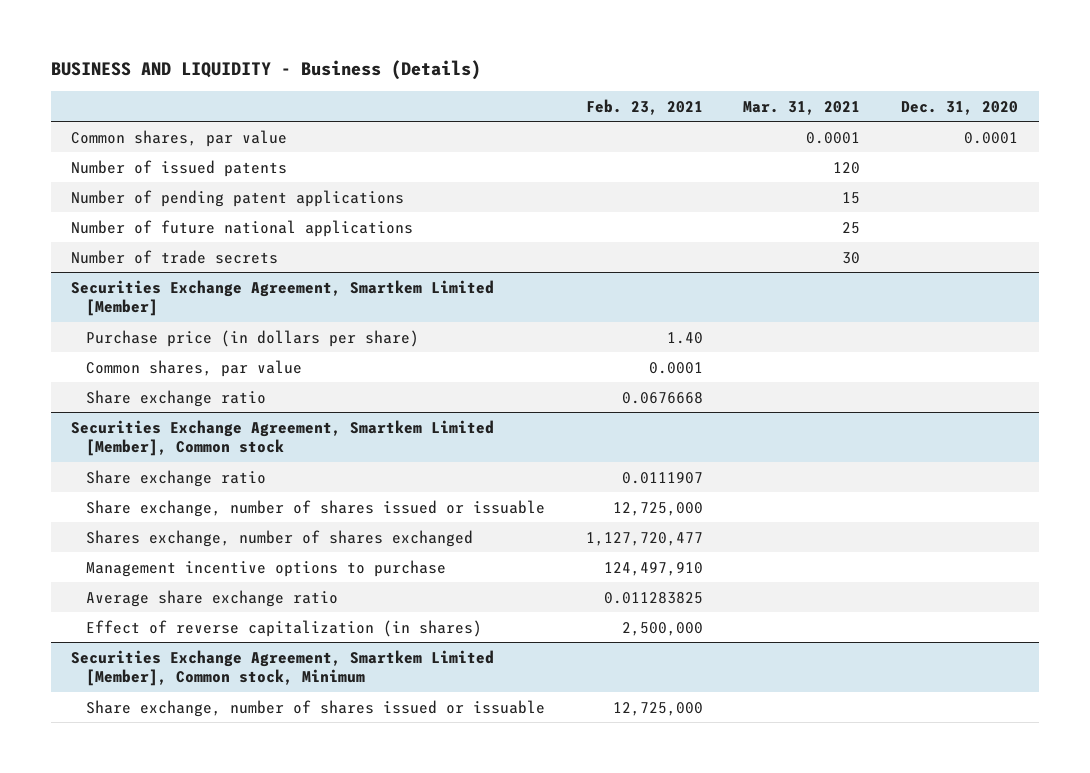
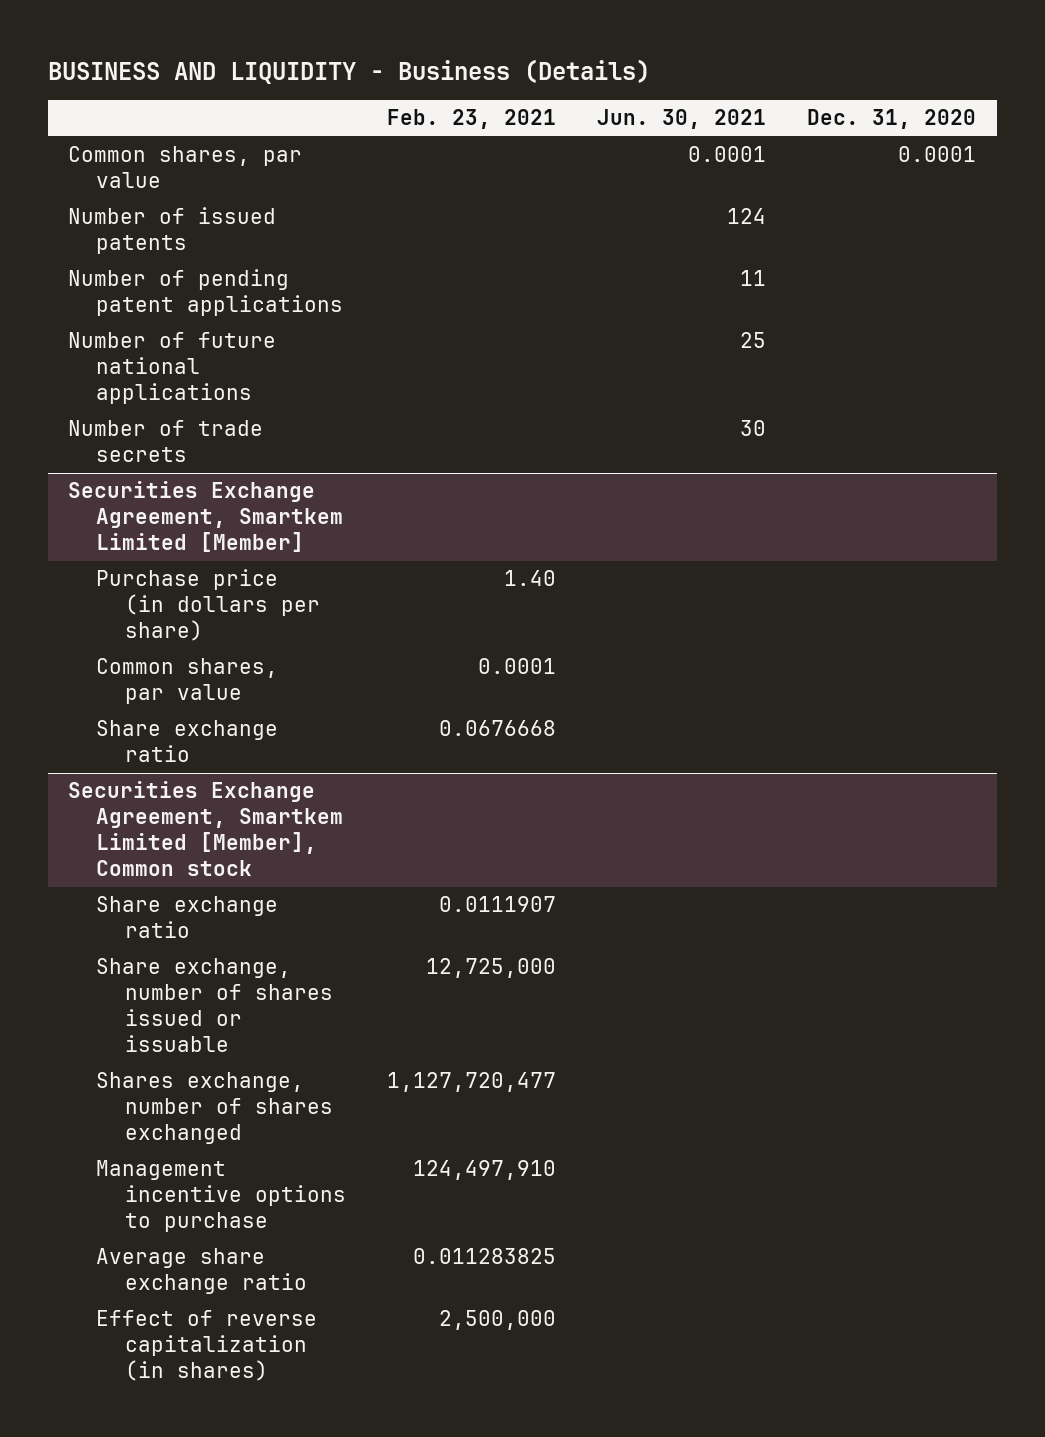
- | Feb. 23, 2021 | Mar. 31, 2021 | Dec. 31, 2020
+ | Feb. 23, 2021 | Jun. 30, 2021 | Dec. 31, 2020
- Securities Exchange Agreement, Smartkem Limited [Member], Common stock, Minimum
- Share exchange, number of shares issued or issuable | 12,725,000 | |

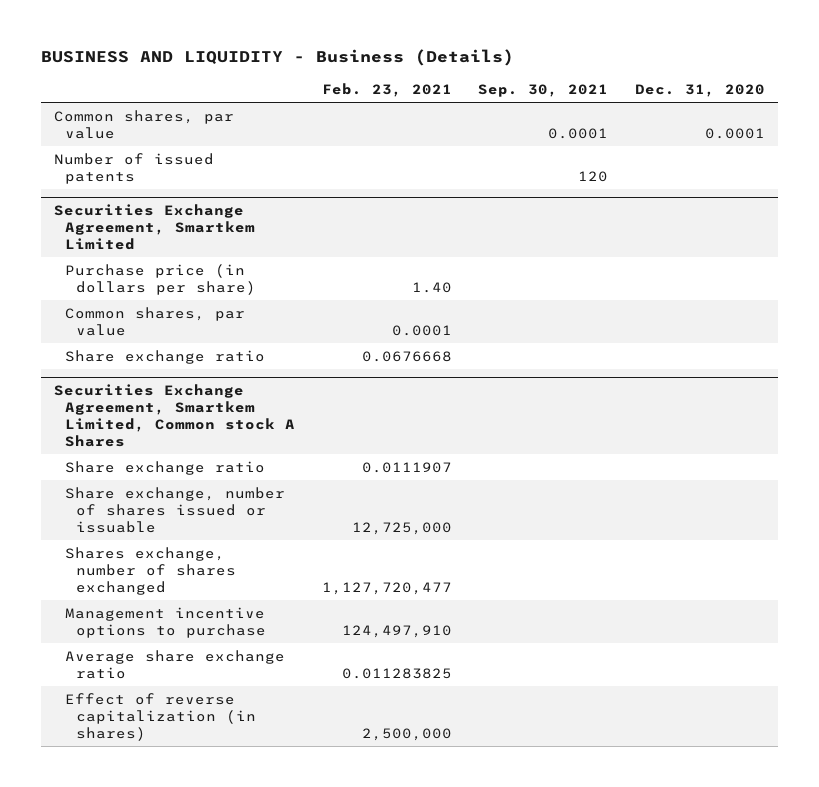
- | Feb. 23, 2021 | Jun. 30, 2021 | Dec. 31, 2020
+ | Feb. 23, 2021 | Sep. 30, 2021 | Dec. 31, 2020
- Number of pending patent applications | | 11 |
- Number of future national applications | | 25 |
- Number of trade secrets | | 30 |
- Securities Exchange Agreement, Smartkem Limited [Member]
+ Securities Exchange Agreement, Smartkem Limited
- Securities Exchange Agreement, Smartkem Limited [Member], Common stock
+ Securities Exchange Agreement, Smartkem Limited, Common stock A Shares

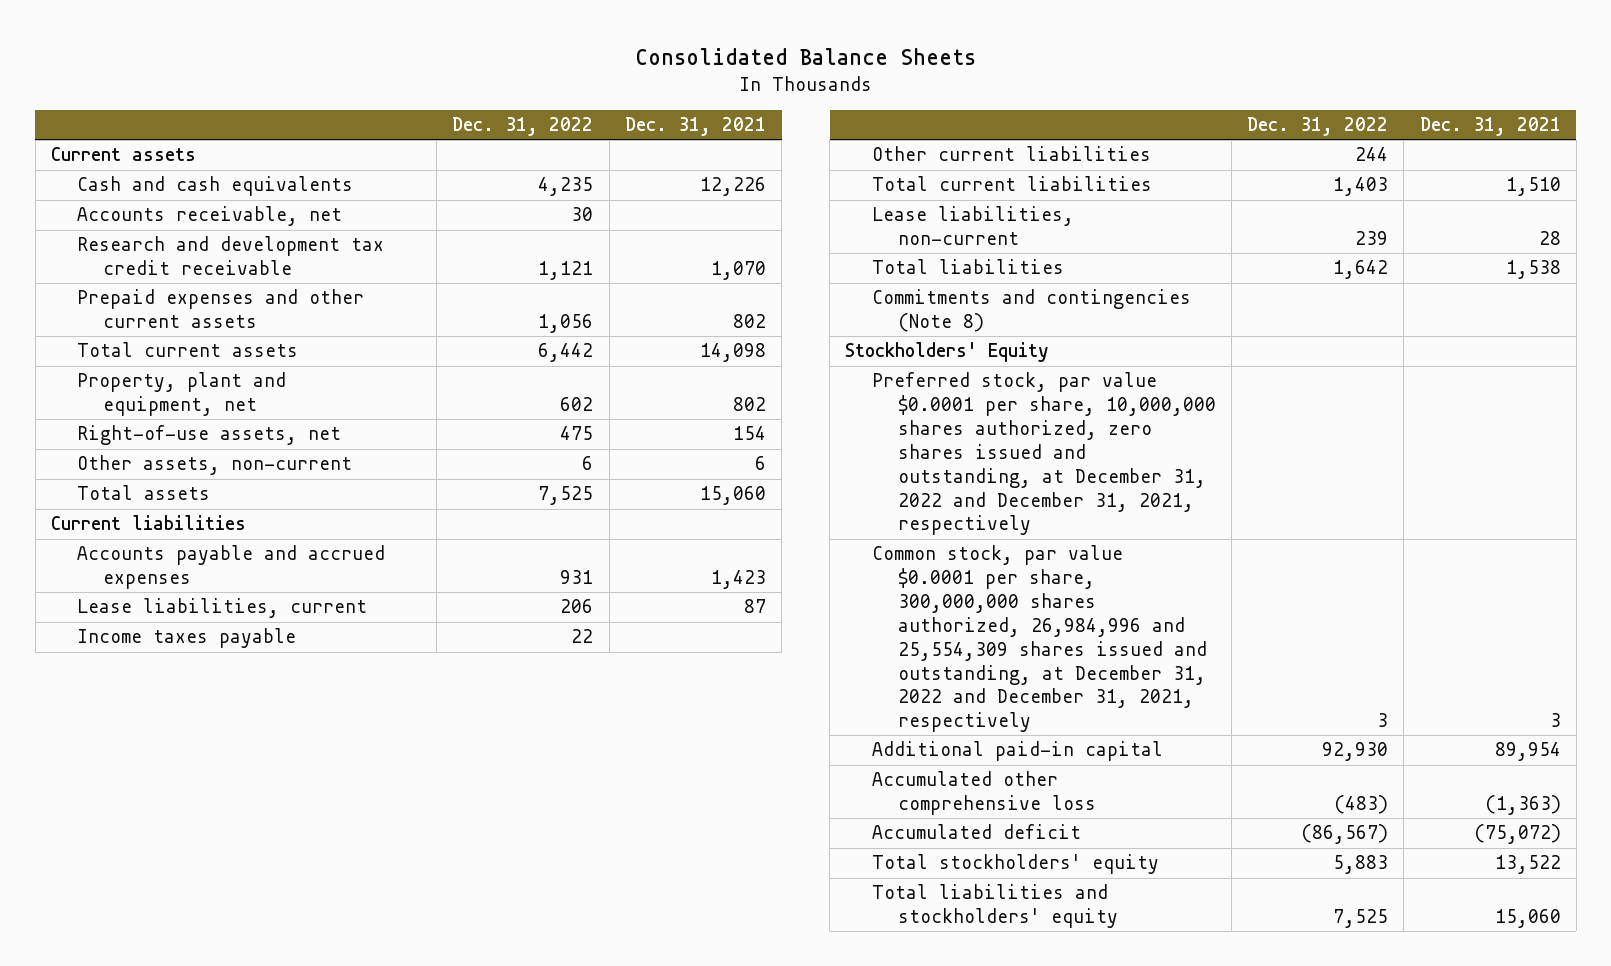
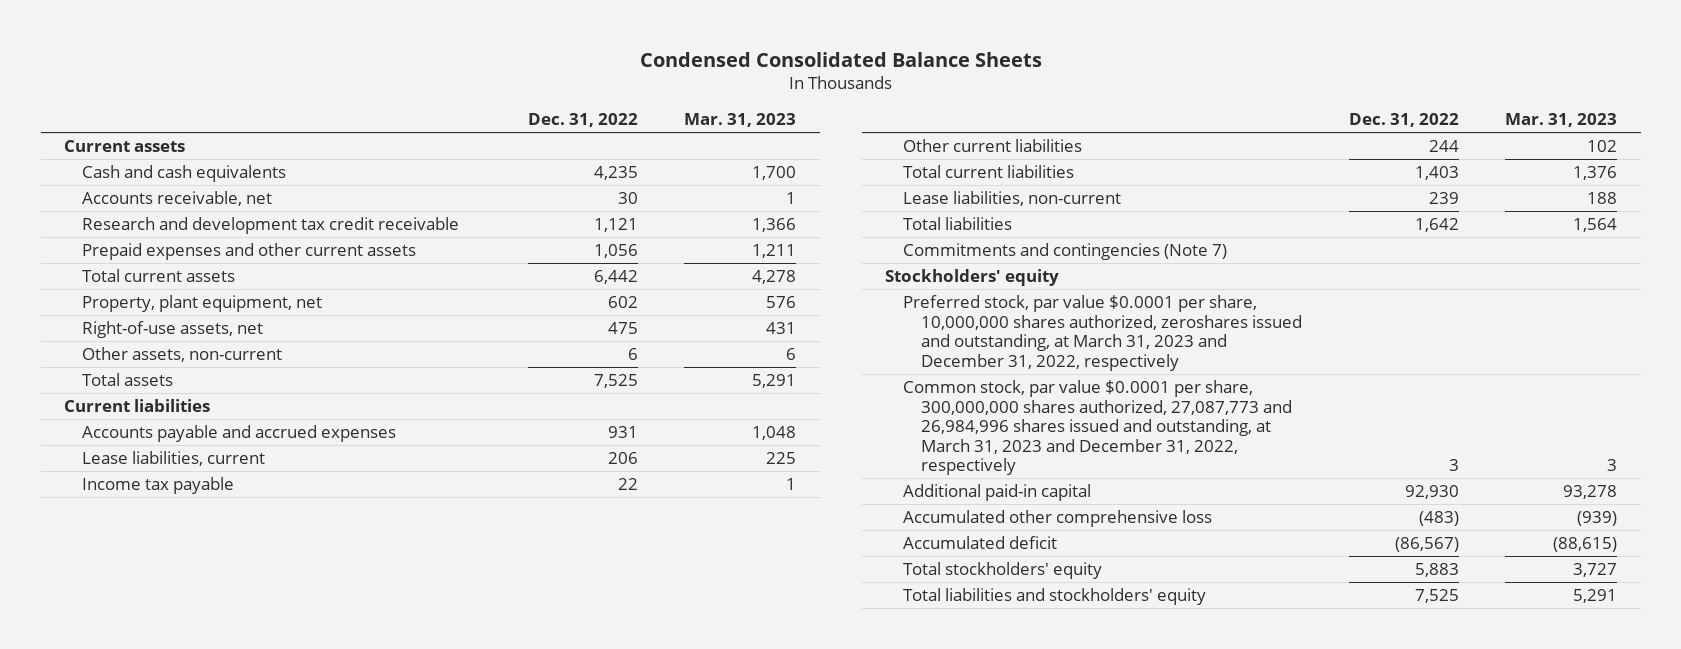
- Consolidated Balance Sheets
+ Condensed Consolidated Balance Sheets
- | Dec. 31, 2022 | Dec. 31, 2021
+ | Dec. 31, 2022 | Mar. 31, 2023
- Property, plant and equipment, net | 602 | 802
+ Property, plant equipment, net | 602 | 576
- Income taxes payable | 22 |
+ Income tax payable | 22 | 1
- Commitments and contingencies (Note 8)
- Stockholders' Equity
- Preferred stock, par value $0.0001 per share, 10,000,000 shares authorized, zero shares issued and outstanding, at December 31, 2022 and December 31, 2021, respectively
- Common stock, par value $0.0001 per share, 300,000,000 shares authorized, 26,984,996 and 25,554,309 shares issued and outstanding, at December 31, 2022 and December 31, 2021, respectively | 3 | 3
+ Commitments and contingencies (Note 7)
+ Stockholders' equity
+ Preferred stock, par value $0.0001 per share, 10,000,000 shares authorized, zeroshares issued and outstanding, at March 31, 2023 and December 31, 2022, respectively
+ Common stock, par value $0.0001 per share, 300,000,000 shares authorized, 27,087,773 and 26,984,996 shares issued and outstanding, at March 31, 2023 and December 31, 2022, respectively | 3 | 3

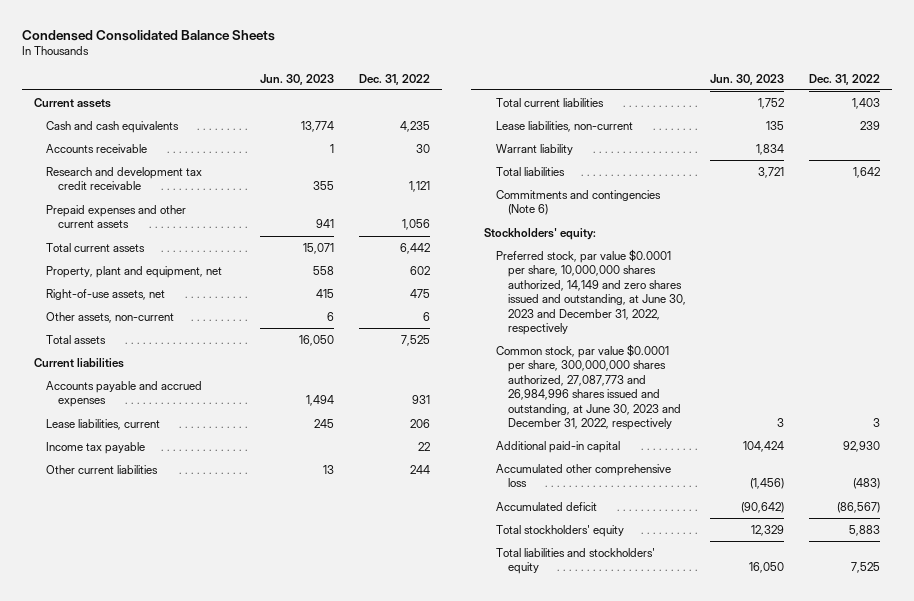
- | Dec. 31, 2022 | Mar. 31, 2023
+ | Jun. 30, 2023 | Dec. 31, 2022
- Accounts receivable, net | 30 | 1
+ Accounts receivable | 1 | 30
- Property, plant equipment, net | 602 | 576
+ Property, plant and equipment, net | 558 | 602
+ Warrant liability | 1,834 |
- Commitments and contingencies (Note 7)
- Stockholders' equity
- Preferred stock, par value $0.0001 per share, 10,000,000 shares authorized, zeroshares issued and outstanding, at March 31, 2023 and December 31, 2022, respectively
- Common stock, par value $0.0001 per share, 300,000,000 shares authorized, 27,087,773 and 26,984,996 shares issued and outstanding, at March 31, 2023 and December 31, 2022, respectively | 3 | 3
+ Commitments and contingencies (Note 6)
+ Stockholders' equity:
+ Preferred stock, par value $0.0001 per share, 10,000,000 shares authorized, 14,149 and zero shares issued and outstanding, at June 30, 2023 and December 31, 2022, respectively
+ Common stock, par value $0.0001 per share, 300,000,000 shares authorized, 27,087,773 and 26,984,996 shares issued and outstanding, at June 30, 2023 and December 31, 2022, respectively | 3 | 3

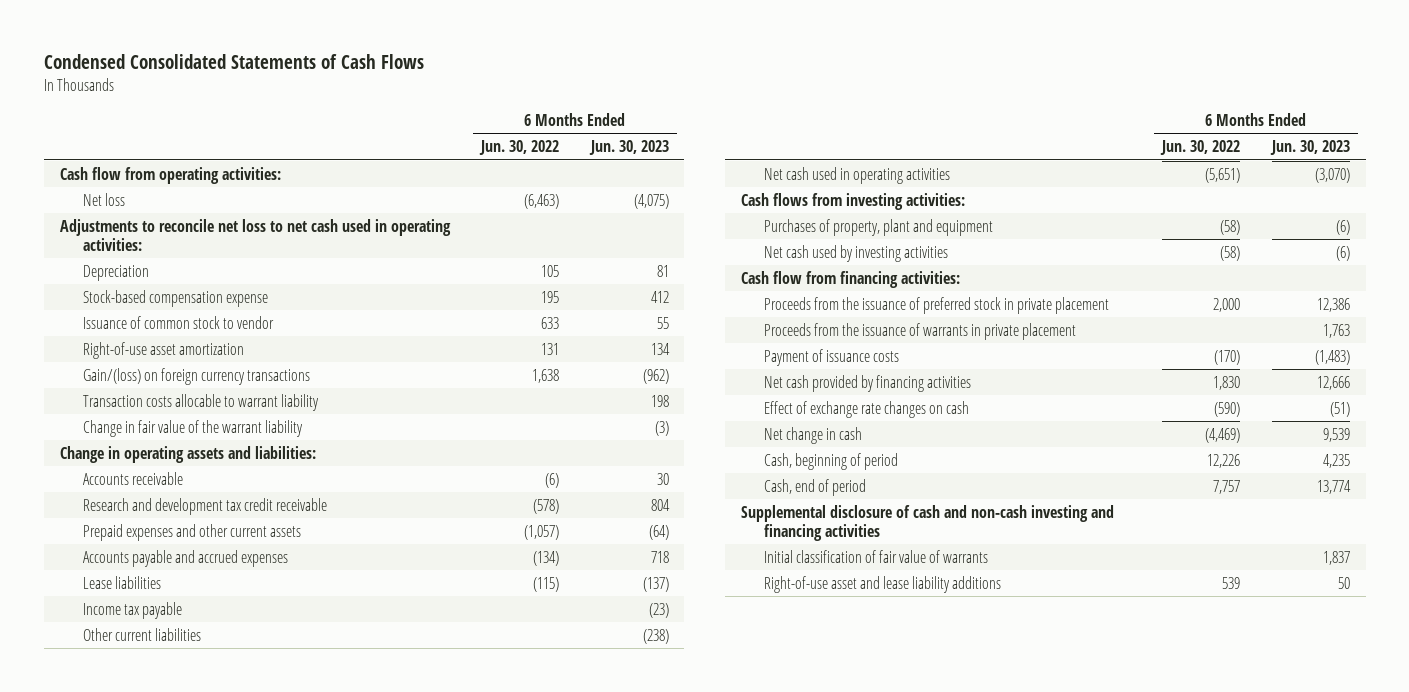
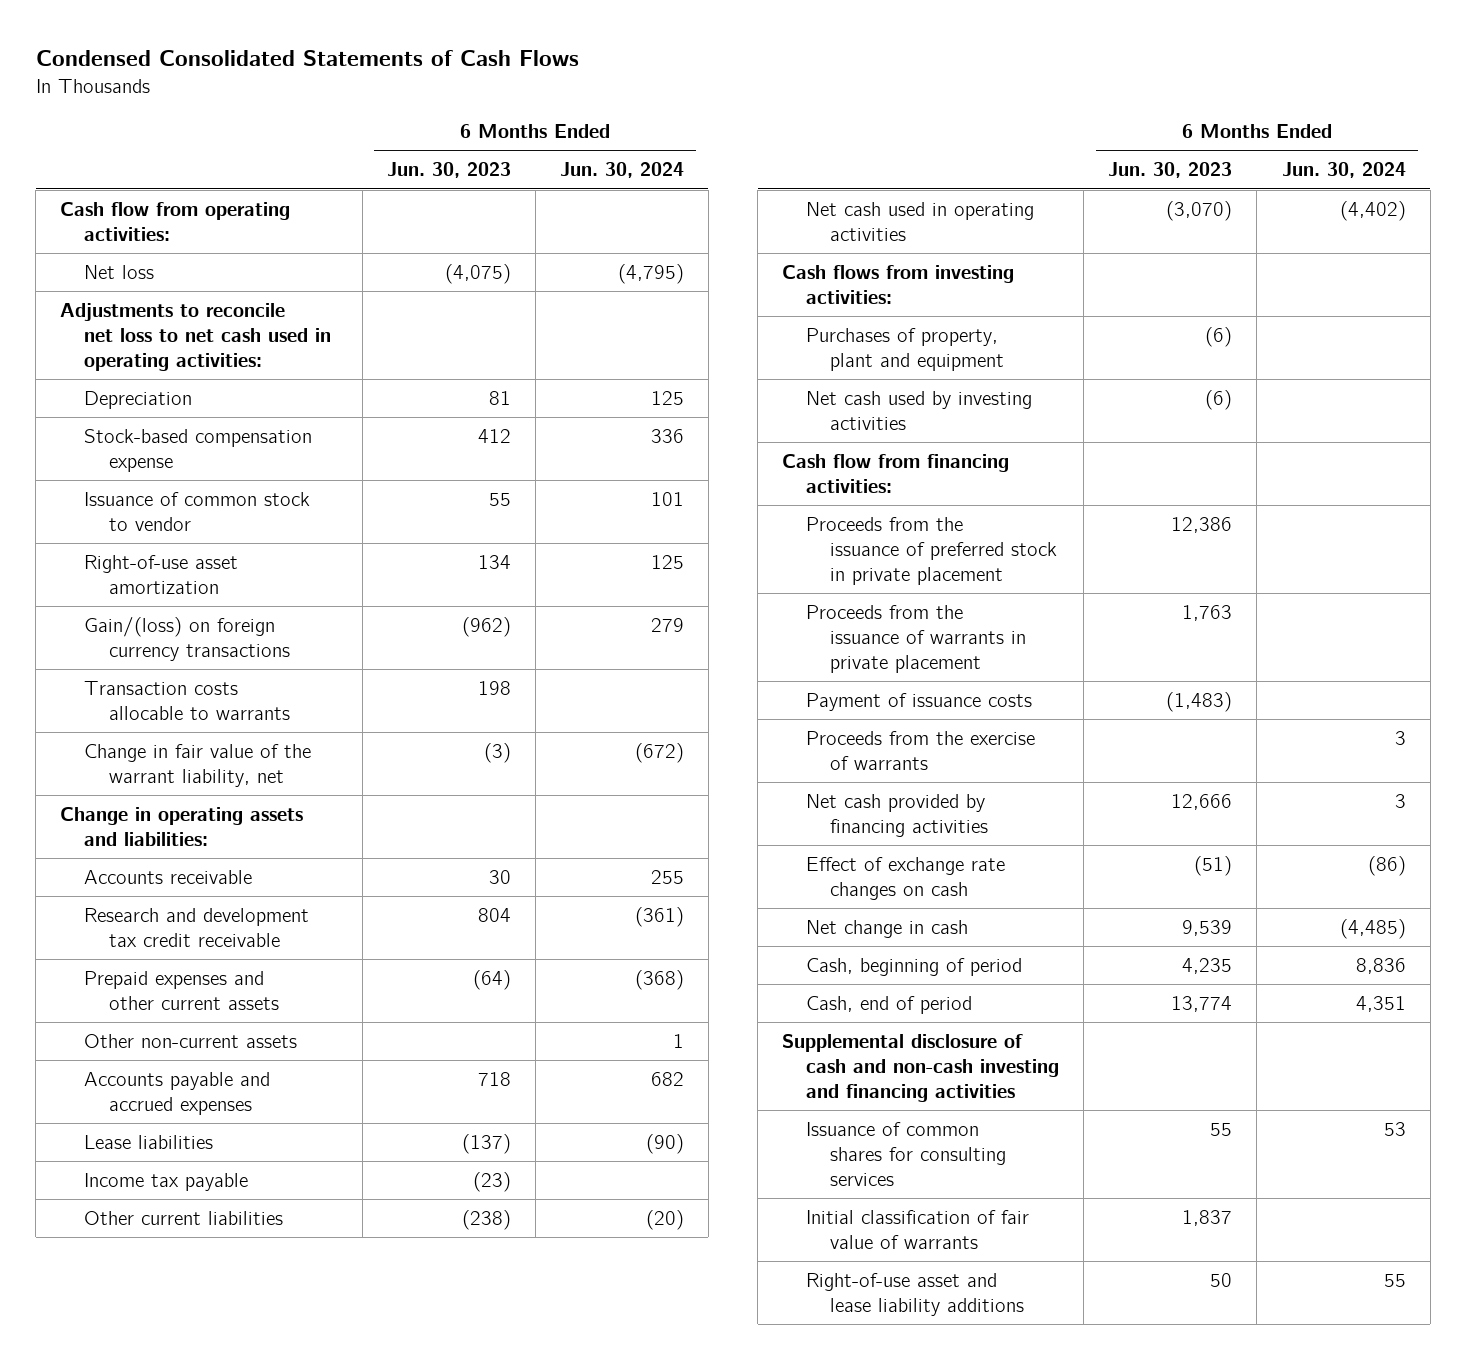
- | 6 Months Ended Jun. 30, 2022 | 6 Months Ended Jun. 30, 2023
+ | 6 Months Ended Jun. 30, 2023 | 6 Months Ended Jun. 30, 2024
- Transaction costs allocable to warrant liability | | 198
- Change in fair value of the warrant liability | | (3)
+ Transaction costs allocable to warrants | 198 |
+ Change in fair value of the warrant liability, net | (3) | (672)
+ Other non-current assets | | 1
+ Proceeds from the exercise of warrants | | 3
+ Issuance of common shares for consulting services | 55 | 53

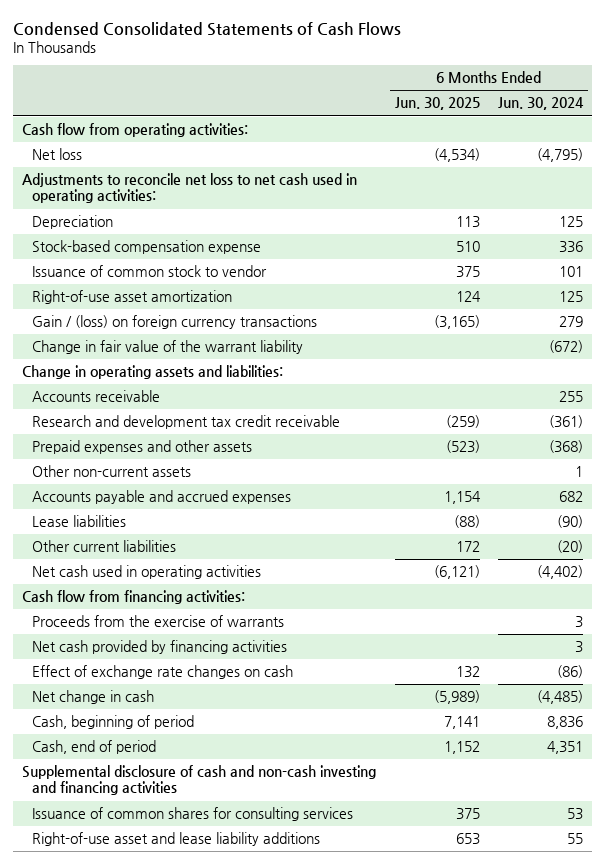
- | 6 Months Ended Jun. 30, 2023 | 6 Months Ended Jun. 30, 2024
+ | 6 Months Ended Jun. 30, 2025 | 6 Months Ended Jun. 30, 2024
- Gain/(loss) on foreign currency transactions | (962) | 279
- Transaction costs allocable to warrants | 198 |
- Change in fair value of the warrant liability, net | (3) | (672)
+ Gain / (loss) on foreign currency transactions | (3,165) | 279
+ Change in fair value of the warrant liability | | (672)
- Prepaid expenses and other current assets | (64) | (368)
+ Prepaid expenses and other assets | (523) | (368)
- Income tax payable | (23) |
- Cash flows from investing activities:
- Purchases of property, plant and equipment | (6) |
- Net cash used by investing activities | (6) |
- Proceeds from the issuance of preferred stock in private placement | 12,386 |
- Proceeds from the issuance of warrants in private placement | 1,763 |
- Payment of issuance costs | (1,483) |
- Initial classification of fair value of warrants | 1,837 |

